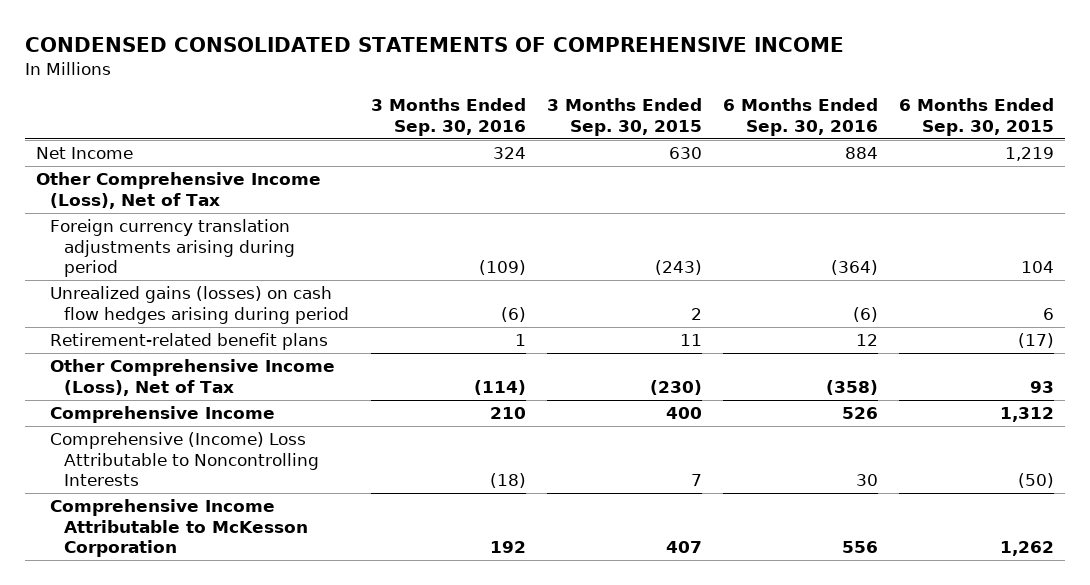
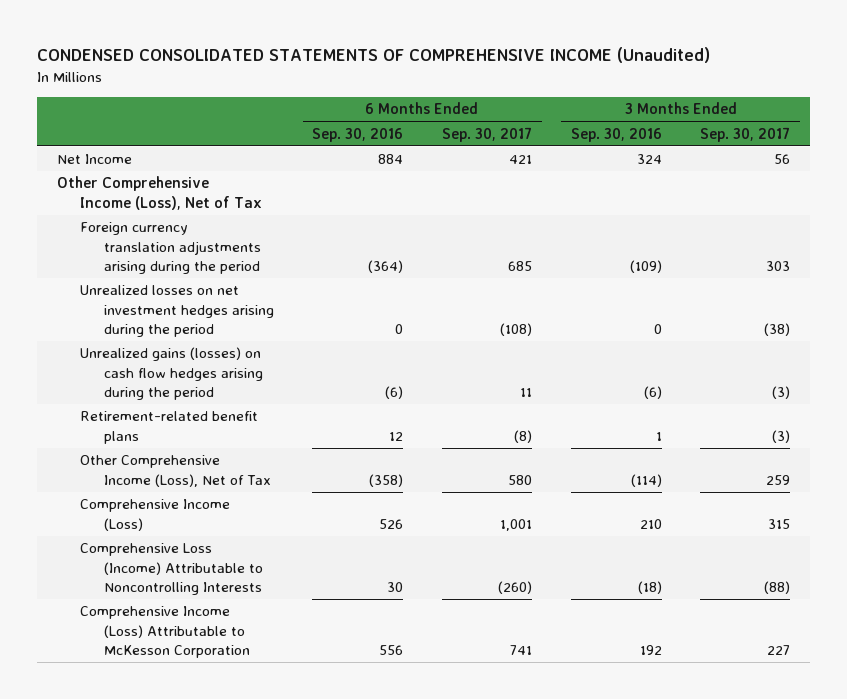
- CONDENSED CONSOLIDATED STATEMENTS OF COMPREHENSIVE INCOME
+ CONDENSED CONSOLIDATED STATEMENTS OF COMPREHENSIVE INCOME (Unaudited)
- | 3 Months Ended Sep. 30, 2016 | 3 Months Ended Sep. 30, 2015 | 6 Months Ended Sep. 30, 2016 | 6 Months Ended Sep. 30, 2015
+ | 6 Months Ended Sep. 30, 2016 | 6 Months Ended Sep. 30, 2017 | 3 Months Ended Sep. 30, 2016 | 3 Months Ended Sep. 30, 2017
- Foreign currency translation adjustments arising during period | (109) | (243) | (364) | 104
- Unrealized gains (losses) on cash flow hedges arising during period | (6) | 2 | (6) | 6
+ Foreign currency translation adjustments arising during the period | (364) | 685 | (109) | 303
+ Unrealized losses on net investment hedges arising during the period | 0 | (108) | 0 | (38)
+ Unrealized gains (losses) on cash flow hedges arising during the period | (6) | 11 | (6) | (3)
- Comprehensive Income | 210 | 400 | 526 | 1,312
- Comprehensive (Income) Loss Attributable to Noncontrolling Interests | (18) | 7 | 30 | (50)
- Comprehensive Income Attributable to McKesson Corporation | 192 | 407 | 556 | 1,262
+ Comprehensive Income (Loss) | 526 | 1,001 | 210 | 315
+ Comprehensive Loss (Income) Attributable to Noncontrolling Interests | 30 | (260) | (18) | (88)
+ Comprehensive Income (Loss) Attributable to McKesson Corporation | 556 | 741 | 192 | 227

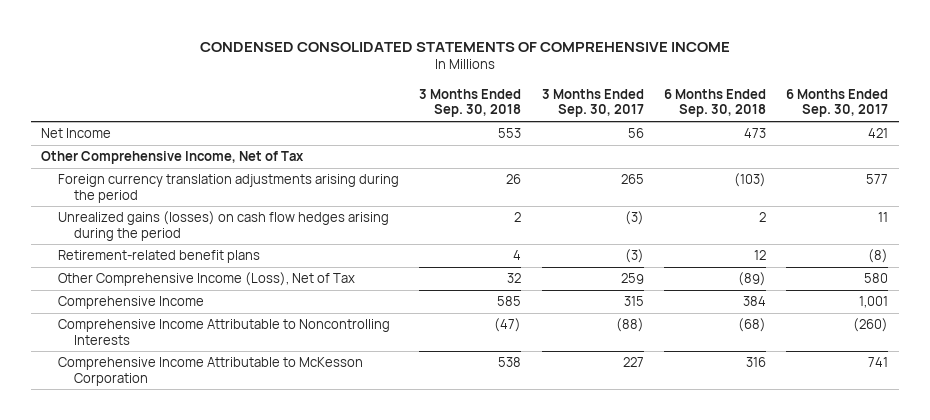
- CONDENSED CONSOLIDATED STATEMENTS OF COMPREHENSIVE INCOME (Unaudited)
+ CONDENSED CONSOLIDATED STATEMENTS OF COMPREHENSIVE INCOME
- | 6 Months Ended Sep. 30, 2016 | 6 Months Ended Sep. 30, 2017 | 3 Months Ended Sep. 30, 2016 | 3 Months Ended Sep. 30, 2017
+ | 3 Months Ended Sep. 30, 2018 | 3 Months Ended Sep. 30, 2017 | 6 Months Ended Sep. 30, 2018 | 6 Months Ended Sep. 30, 2017
- Other Comprehensive Income (Loss), Net of Tax
- Foreign currency translation adjustments arising during the period | (364) | 685 | (109) | 303
- Unrealized losses on net investment hedges arising during the period | 0 | (108) | 0 | (38)
+ Other Comprehensive Income, Net of Tax
+ Foreign currency translation adjustments arising during the period | 26 | 265 | (103) | 577
- Comprehensive Income (Loss) | 526 | 1,001 | 210 | 315
- Comprehensive Loss (Income) Attributable to Noncontrolling Interests | 30 | (260) | (18) | (88)
- Comprehensive Income (Loss) Attributable to McKesson Corporation | 556 | 741 | 192 | 227
+ Comprehensive Income | 585 | 315 | 384 | 1,001
+ Comprehensive Income Attributable to Noncontrolling Interests | (47) | (88) | (68) | (260)
+ Comprehensive Income Attributable to McKesson Corporation | 538 | 227 | 316 | 741

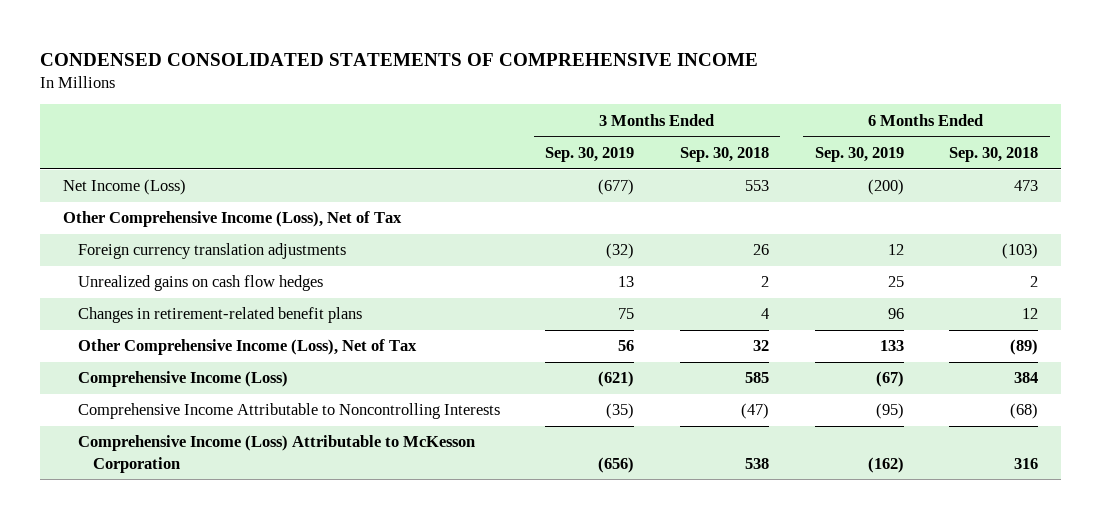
- | 3 Months Ended Sep. 30, 2018 | 3 Months Ended Sep. 30, 2017 | 6 Months Ended Sep. 30, 2018 | 6 Months Ended Sep. 30, 2017
+ | 3 Months Ended Sep. 30, 2019 | 3 Months Ended Sep. 30, 2018 | 6 Months Ended Sep. 30, 2019 | 6 Months Ended Sep. 30, 2018
- Net Income | 553 | 56 | 473 | 421
- Other Comprehensive Income, Net of Tax
- Foreign currency translation adjustments arising during the period | 26 | 265 | (103) | 577
- Unrealized gains (losses) on cash flow hedges arising during the period | 2 | (3) | 2 | 11
- Retirement-related benefit plans | 4 | (3) | 12 | (8)
+ Net Income (Loss) | (677) | 553 | (200) | 473
+ Other Comprehensive Income (Loss), Net of Tax
+ Foreign currency translation adjustments | (32) | 26 | 12 | (103)
+ Unrealized gains on cash flow hedges | 13 | 2 | 25 | 2
+ Changes in retirement-related benefit plans | 75 | 4 | 96 | 12
- Comprehensive Income | 585 | 315 | 384 | 1,001
+ Comprehensive Income (Loss) | (621) | 585 | (67) | 384
- Comprehensive Income Attributable to McKesson Corporation | 538 | 227 | 316 | 741
+ Comprehensive Income (Loss) Attributable to McKesson Corporation | (656) | 538 | (162) | 316

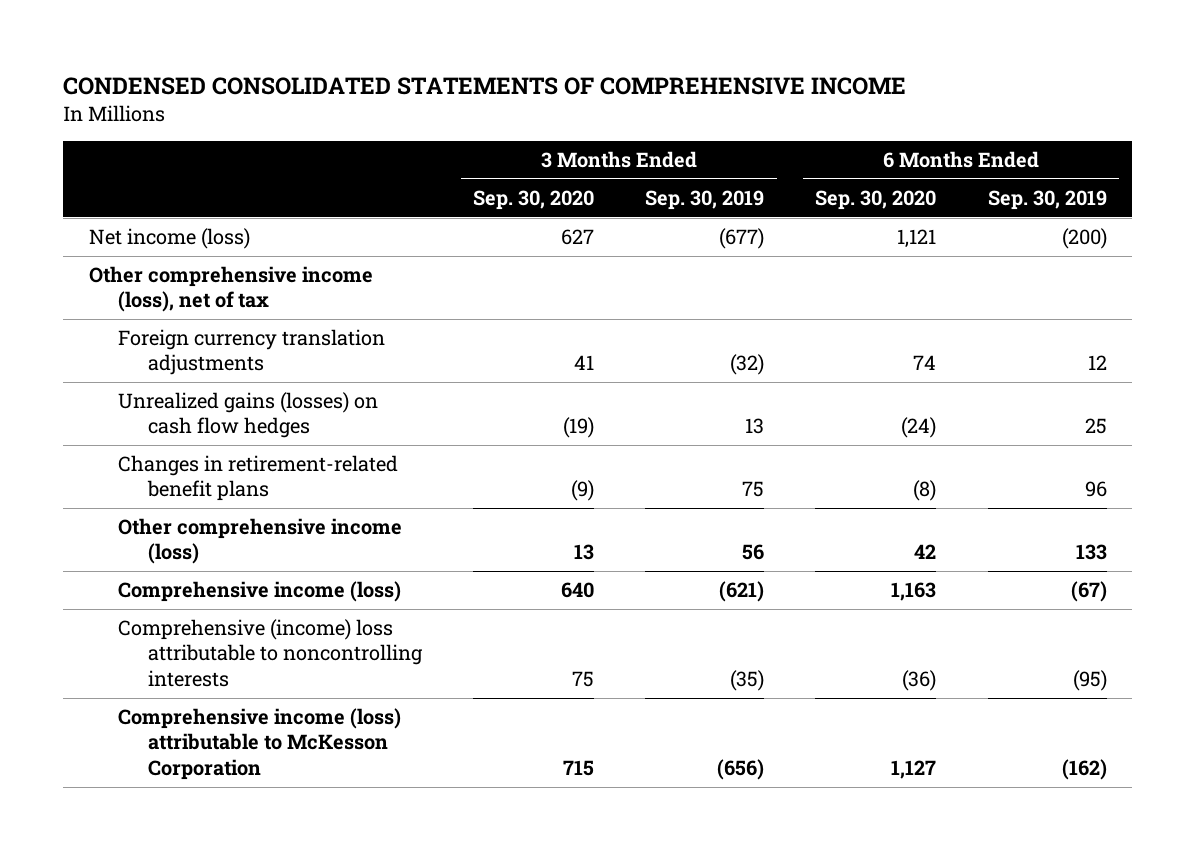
- | 3 Months Ended Sep. 30, 2019 | 3 Months Ended Sep. 30, 2018 | 6 Months Ended Sep. 30, 2019 | 6 Months Ended Sep. 30, 2018
+ | 3 Months Ended Sep. 30, 2020 | 3 Months Ended Sep. 30, 2019 | 6 Months Ended Sep. 30, 2020 | 6 Months Ended Sep. 30, 2019
- Net Income (Loss) | (677) | 553 | (200) | 473
- Other Comprehensive Income (Loss), Net of Tax
+ Net income (loss) | 627 | (677) | 1,121 | (200)
+ Other comprehensive income (loss), net of tax
- Unrealized gains on cash flow hedges | 13 | 2 | 25 | 2
+ Unrealized gains (losses) on cash flow hedges | (19) | 13 | (24) | 25
- Other Comprehensive Income (Loss), Net of Tax | 56 | 32 | 133 | (89)
- Comprehensive Income (Loss) | (621) | 585 | (67) | 384
- Comprehensive Income Attributable to Noncontrolling Interests | (35) | (47) | (95) | (68)
- Comprehensive Income (Loss) Attributable to McKesson Corporation | (656) | 538 | (162) | 316
+ Other comprehensive income (loss) | 13 | 56 | 42 | 133
+ Comprehensive income (loss) | 640 | (621) | 1,163 | (67)
+ Comprehensive (income) loss attributable to noncontrolling interests | 75 | (35) | (36) | (95)
+ Comprehensive income (loss) attributable to McKesson Corporation | 715 | (656) | 1,127 | (162)

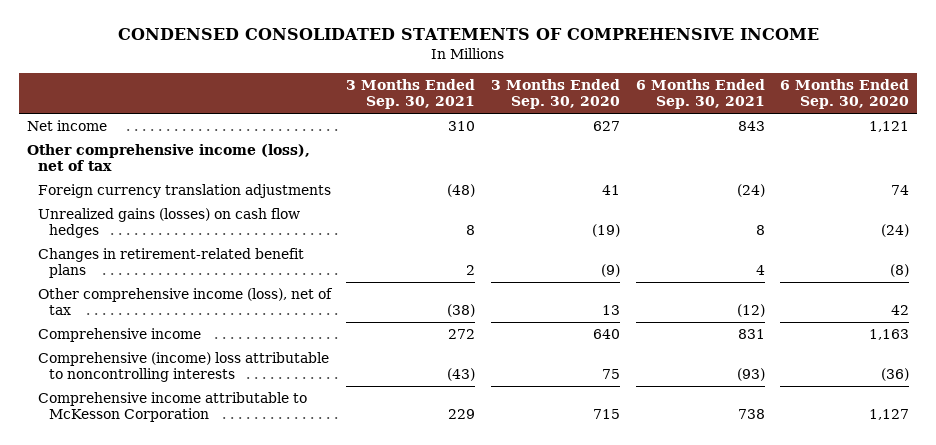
- | 3 Months Ended Sep. 30, 2020 | 3 Months Ended Sep. 30, 2019 | 6 Months Ended Sep. 30, 2020 | 6 Months Ended Sep. 30, 2019
+ | 3 Months Ended Sep. 30, 2021 | 3 Months Ended Sep. 30, 2020 | 6 Months Ended Sep. 30, 2021 | 6 Months Ended Sep. 30, 2020
- Net income (loss) | 627 | (677) | 1,121 | (200)
+ Net income | 310 | 627 | 843 | 1,121
- Other comprehensive income (loss) | 13 | 56 | 42 | 133
- Comprehensive income (loss) | 640 | (621) | 1,163 | (67)
+ Other comprehensive income (loss), net of tax | (38) | 13 | (12) | 42
+ Comprehensive income | 272 | 640 | 831 | 1,163
- Comprehensive income (loss) attributable to McKesson Corporation | 715 | (656) | 1,127 | (162)
+ Comprehensive income attributable to McKesson Corporation | 229 | 715 | 738 | 1,127

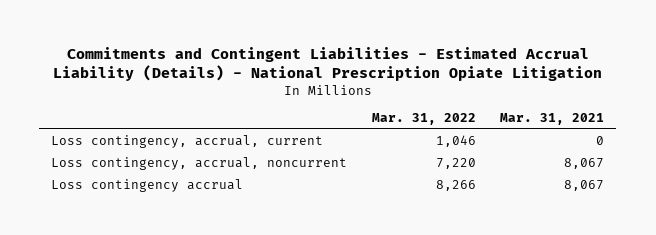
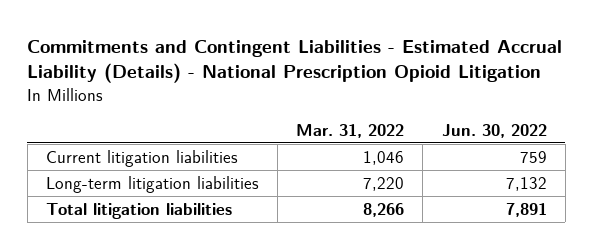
- Commitments and Contingent Liabilities - Estimated Accrual Liability (Details) - National Prescription Opiate Litigation
+ Commitments and Contingent Liabilities - Estimated Accrual Liability (Details) - National Prescription Opioid Litigation
- | Mar. 31, 2022 | Mar. 31, 2021
+ | Mar. 31, 2022 | Jun. 30, 2022
- Loss contingency, accrual, current | 1,046 | 0
- Loss contingency, accrual, noncurrent | 7,220 | 8,067
- Loss contingency accrual | 8,266 | 8,067
+ Current litigation liabilities | 1,046 | 759
+ Long-term litigation liabilities | 7,220 | 7,132
+ Total litigation liabilities | 8,266 | 7,891

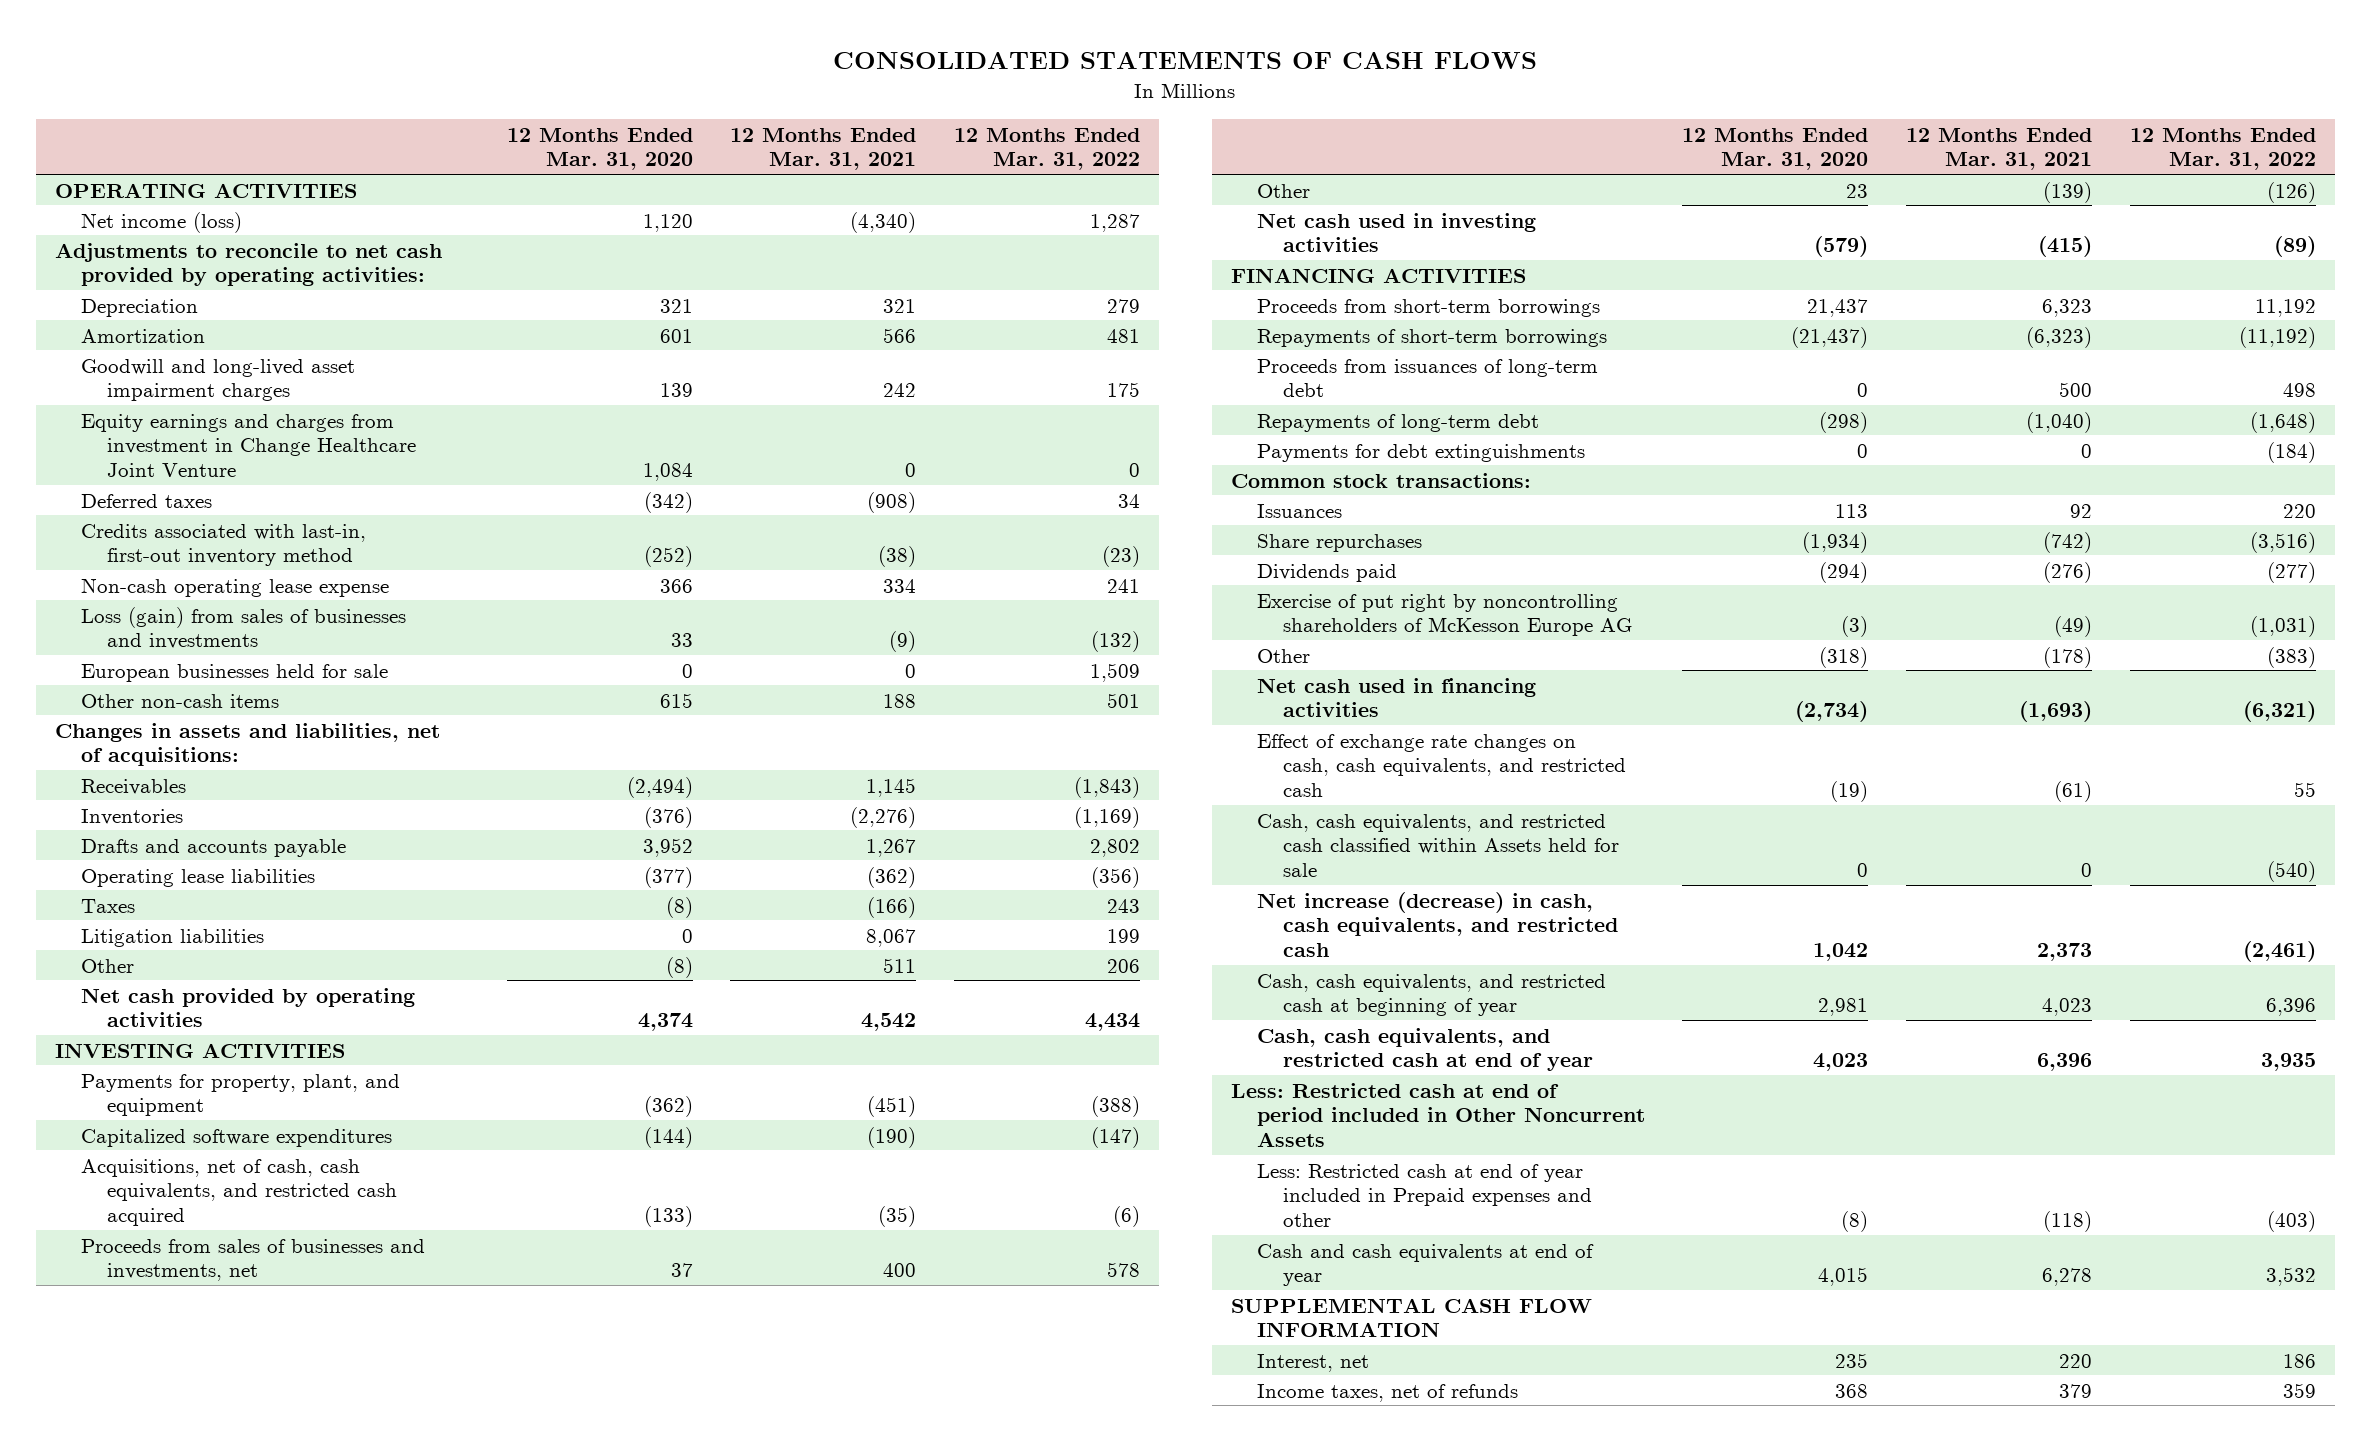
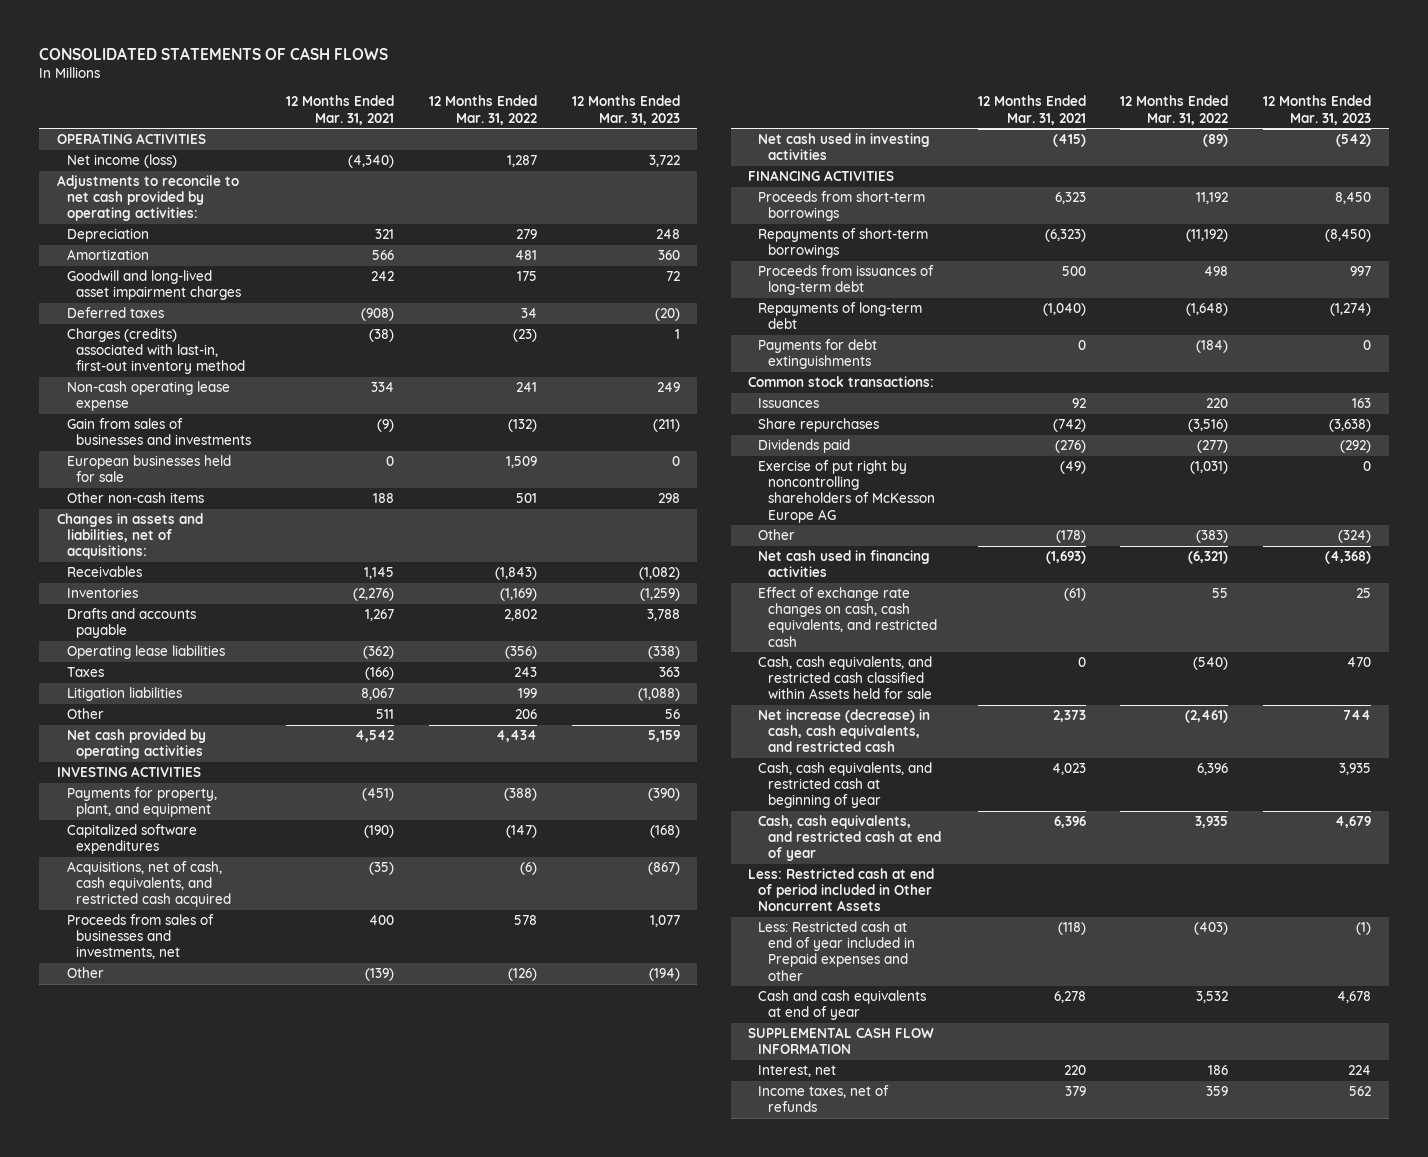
- | 12 Months Ended Mar. 31, 2020 | 12 Months Ended Mar. 31, 2021 | 12 Months Ended Mar. 31, 2022
+ | 12 Months Ended Mar. 31, 2021 | 12 Months Ended Mar. 31, 2022 | 12 Months Ended Mar. 31, 2023
- Equity earnings and charges from investment in Change Healthcare Joint Venture | 1,084 | 0 | 0
- Credits associated with last-in, first-out inventory method | (252) | (38) | (23)
+ Charges (credits) associated with last-in, first-out inventory method | (38) | (23) | 1
- Loss (gain) from sales of businesses and investments | 33 | (9) | (132)
+ Gain from sales of businesses and investments | (9) | (132) | (211)

